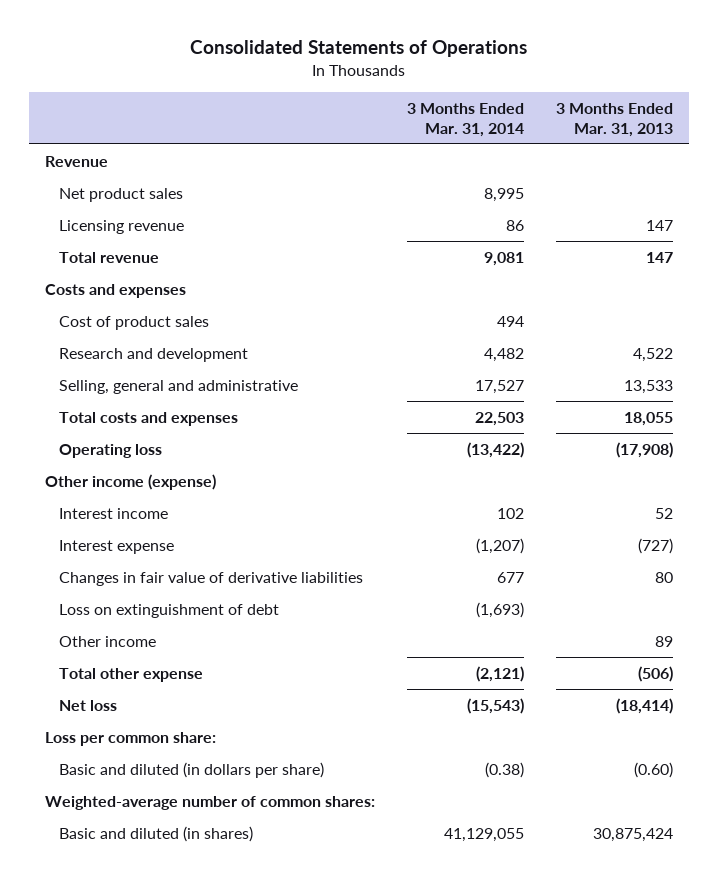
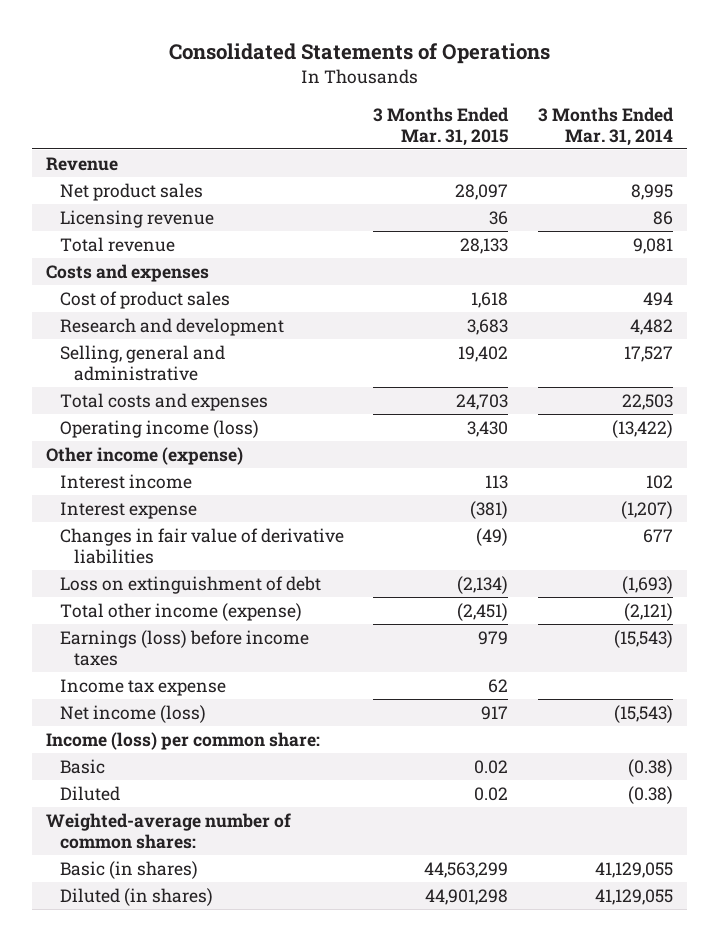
- | 3 Months Ended Mar. 31, 2014 | 3 Months Ended Mar. 31, 2013
+ | 3 Months Ended Mar. 31, 2015 | 3 Months Ended Mar. 31, 2014
- Operating loss | (13,422) | (17,908)
+ Operating income (loss) | 3,430 | (13,422)
- Other income | | 89
- Total other expense | (2,121) | (506)
- Net loss | (15,543) | (18,414)
- Loss per common share:
- Basic and diluted (in dollars per share) | (0.38) | (0.60)
+ Total other income (expense) | (2,451) | (2,121)
+ Earnings (loss) before income taxes | 979 | (15,543)
+ Income tax expense | 62 |
+ Net income (loss) | 917 | (15,543)
+ Income (loss) per common share:
+ Basic | 0.02 | (0.38)
+ Diluted | 0.02 | (0.38)
- Basic and diluted (in shares) | 41,129,055 | 30,875,424
+ Basic (in shares) | 44,563,299 | 41,129,055
+ Diluted (in shares) | 44,901,298 | 41,129,055

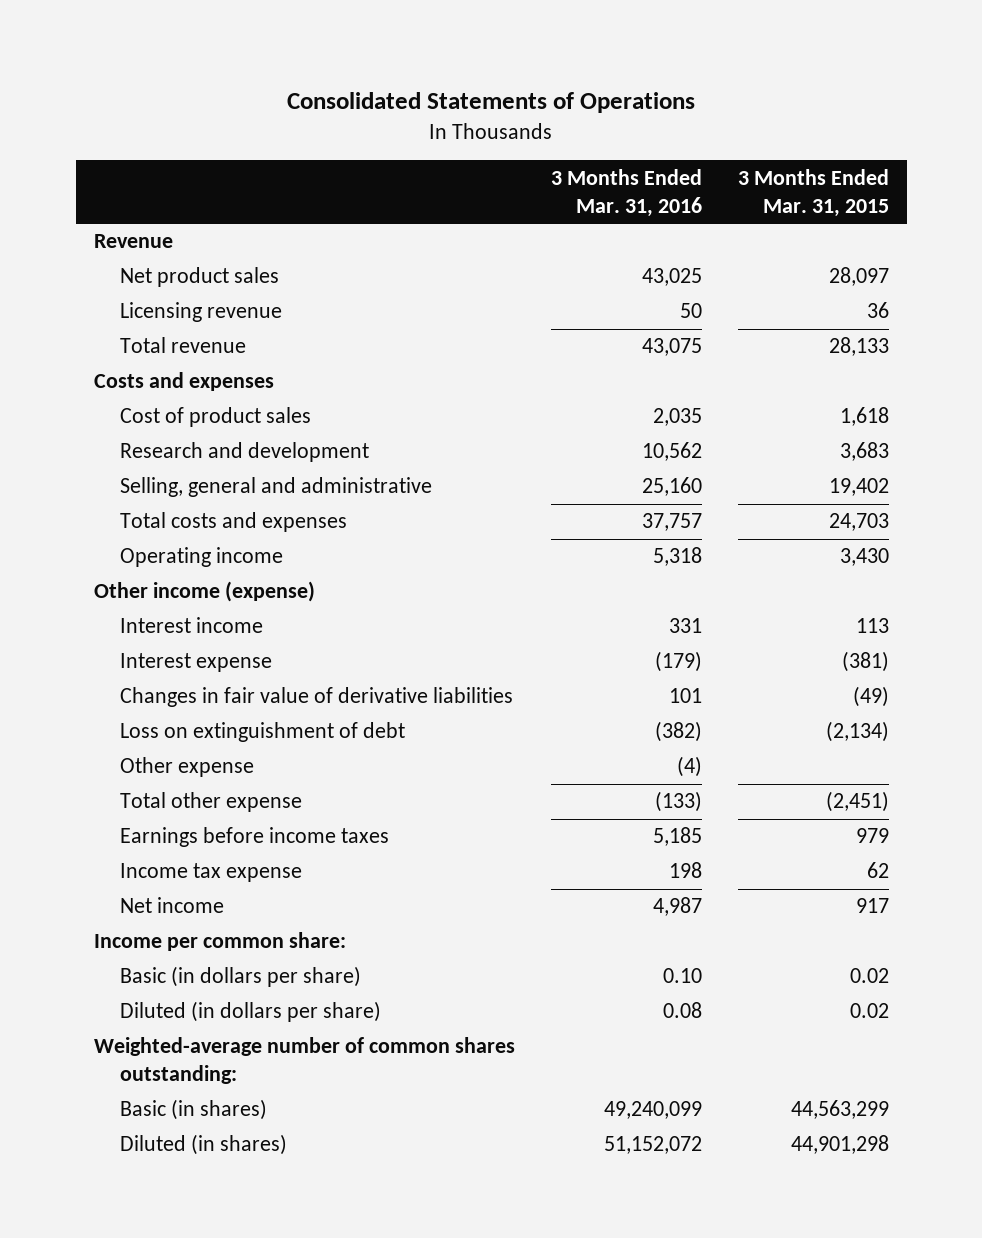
- | 3 Months Ended Mar. 31, 2015 | 3 Months Ended Mar. 31, 2014
+ | 3 Months Ended Mar. 31, 2016 | 3 Months Ended Mar. 31, 2015
- Operating income (loss) | 3,430 | (13,422)
+ Operating income | 5,318 | 3,430
- Total other income (expense) | (2,451) | (2,121)
- Earnings (loss) before income taxes | 979 | (15,543)
+ Other expense | (4) |
+ Total other expense | (133) | (2,451)
+ Earnings before income taxes | 5,185 | 979
- Net income (loss) | 917 | (15,543)
- Income (loss) per common share:
- Basic | 0.02 | (0.38)
- Diluted | 0.02 | (0.38)
- Weighted-average number of common shares:
+ Net income | 4,987 | 917
+ Income per common share:
+ Basic (in dollars per share) | 0.10 | 0.02
+ Diluted (in dollars per share) | 0.08 | 0.02
+ Weighted-average number of common shares outstanding:

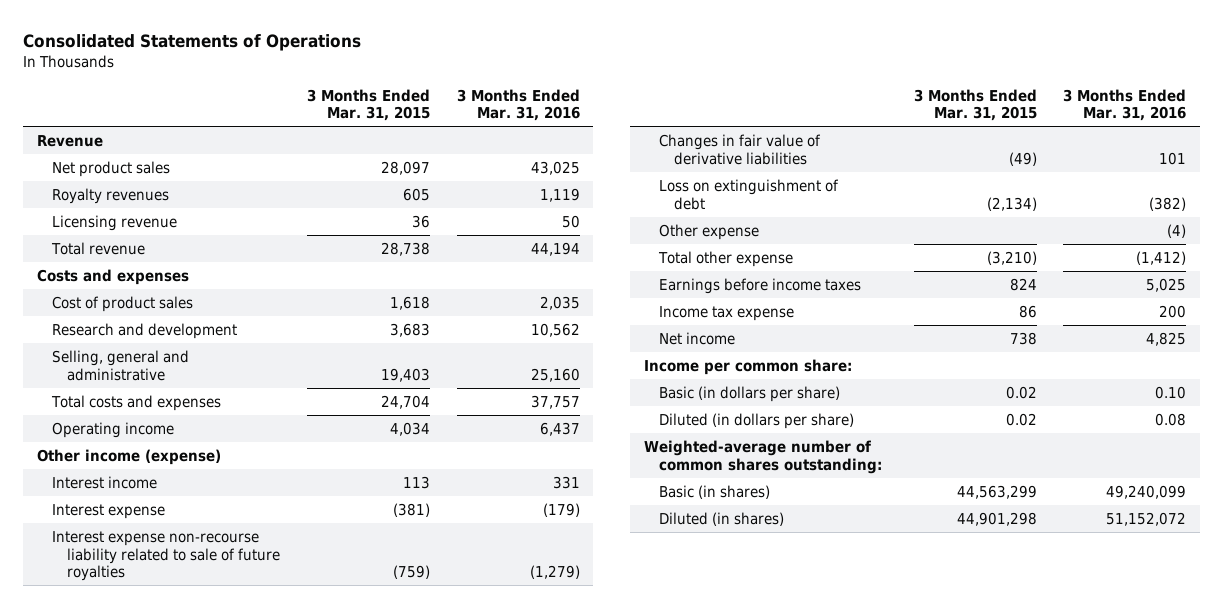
- | 3 Months Ended Mar. 31, 2016 | 3 Months Ended Mar. 31, 2015
+ | 3 Months Ended Mar. 31, 2015 | 3 Months Ended Mar. 31, 2016
+ Royalty revenues | 605 | 1,119
- Total revenue | 43,075 | 28,133
+ Total revenue | 28,738 | 44,194
- Selling, general and administrative | 25,160 | 19,402
- Total costs and expenses | 37,757 | 24,703
- Operating income | 5,318 | 3,430
+ Selling, general and administrative | 19,403 | 25,160
+ Total costs and expenses | 24,704 | 37,757
+ Operating income | 4,034 | 6,437
+ Interest expense non-recourse liability related to sale of future royalties | (759) | (1,279)
- Total other expense | (133) | (2,451)
- Earnings before income taxes | 5,185 | 979
- Income tax expense | 198 | 62
- Net income | 4,987 | 917
+ Total other expense | (3,210) | (1,412)
+ Earnings before income taxes | 824 | 5,025
+ Income tax expense | 86 | 200
+ Net income | 738 | 4,825

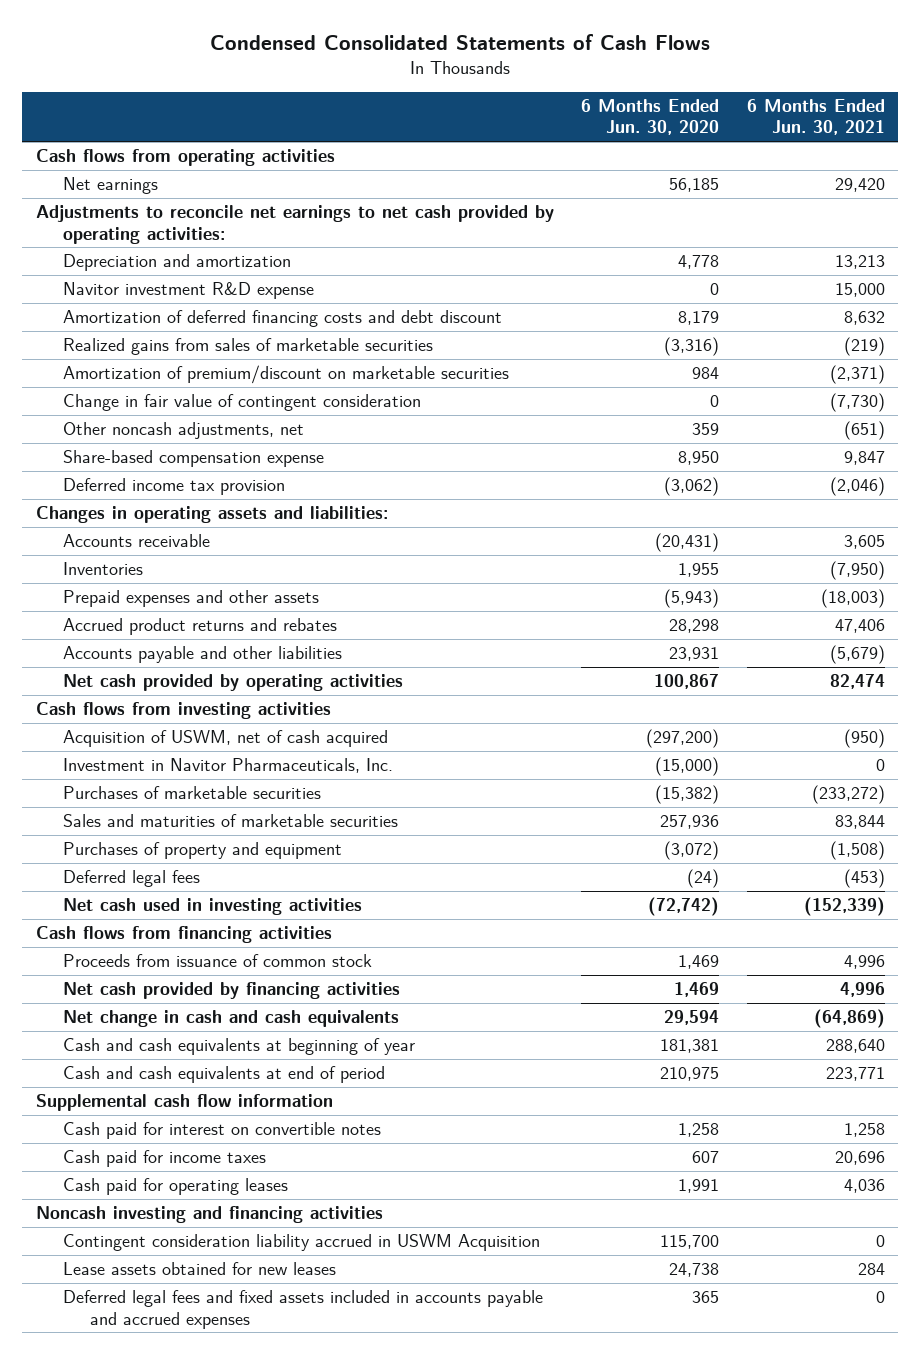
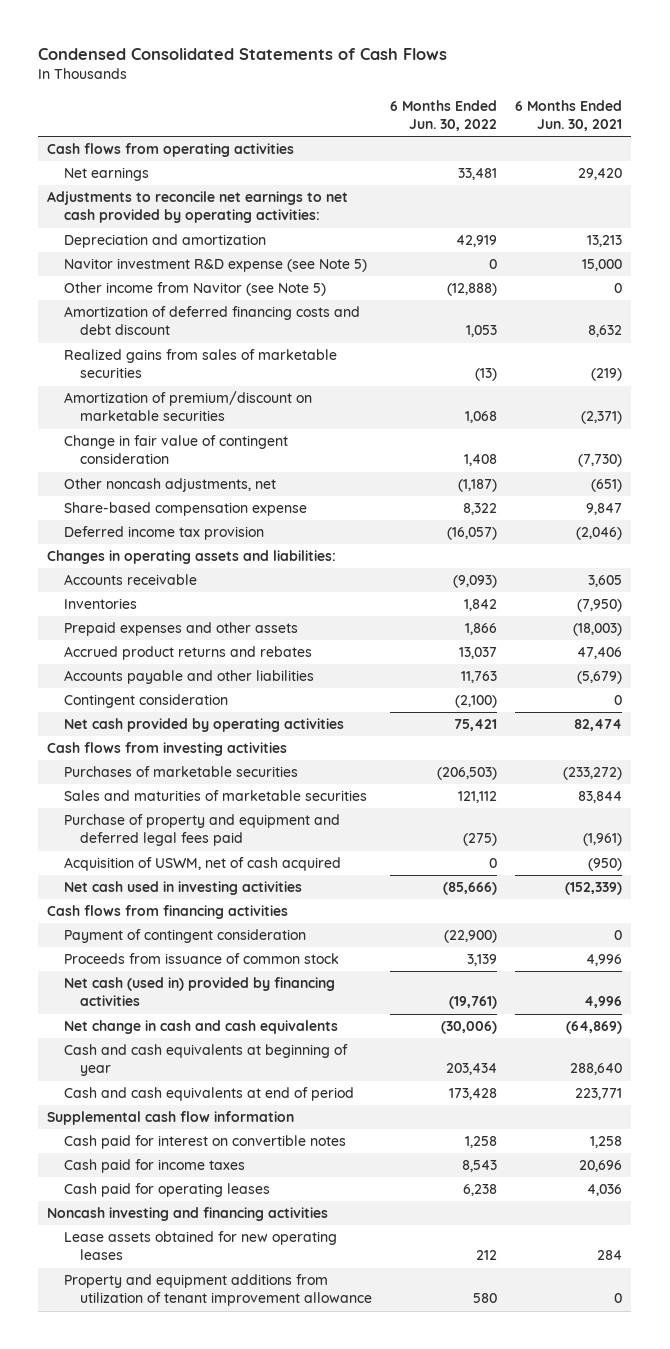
- | 6 Months Ended Jun. 30, 2020 | 6 Months Ended Jun. 30, 2021
+ | 6 Months Ended Jun. 30, 2022 | 6 Months Ended Jun. 30, 2021
- Navitor investment R&D expense | 0 | 15,000
+ Navitor investment R&D expense (see Note 5) | 0 | 15,000
+ Other income from Navitor (see Note 5) | (12,888) | 0
+ Contingent consideration | (2,100) | 0
- Investment in Navitor Pharmaceuticals, Inc. | (15,000) | 0
- Purchases of property and equipment | (3,072) | (1,508)
- Deferred legal fees | (24) | (453)
+ Purchase of property and equipment and deferred legal fees paid | (275) | (1,961)
moved down: Acquisition of USWM, net of cash acquired | 0 | (950)
+ Payment of contingent consideration | (22,900) | 0
- Net cash provided by financing activities | 1,469 | 4,996
+ Net cash (used in) provided by financing activities | (19,761) | 4,996
- Contingent consideration liability accrued in USWM Acquisition | 115,700 | 0
- Lease assets obtained for new leases | 24,738 | 284
- Deferred legal fees and fixed assets included in accounts payable and accrued expenses | 365 | 0
+ Lease assets obtained for new operating leases | 212 | 284
+ Property and equipment additions from utilization of tenant improvement allowance | 580 | 0

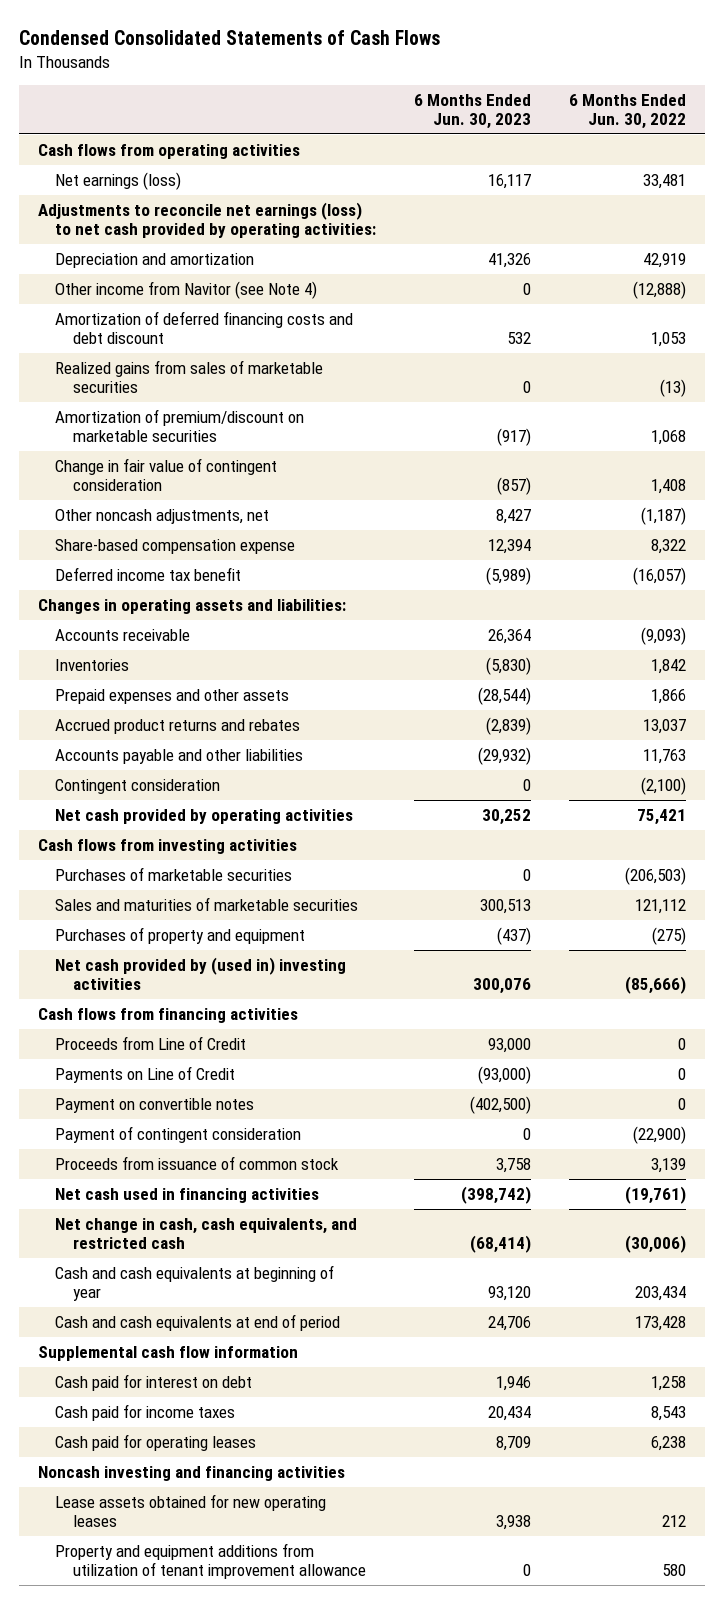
- | 6 Months Ended Jun. 30, 2022 | 6 Months Ended Jun. 30, 2021
+ | 6 Months Ended Jun. 30, 2023 | 6 Months Ended Jun. 30, 2022
- Net earnings | 33,481 | 29,420
- Adjustments to reconcile net earnings to net cash provided by operating activities:
+ Net earnings (loss) | 16,117 | 33,481
+ Adjustments to reconcile net earnings (loss) to net cash provided by operating activities:
- Navitor investment R&D expense (see Note 5) | 0 | 15,000
- Other income from Navitor (see Note 5) | (12,888) | 0
+ Other income from Navitor (see Note 4) | 0 | (12,888)
- Deferred income tax provision | (16,057) | (2,046)
+ Deferred income tax benefit | (5,989) | (16,057)
- Purchase of property and equipment and deferred legal fees paid | (275) | (1,961)
- Acquisition of USWM, net of cash acquired | 0 | (950)
- Net cash used in investing activities | (85,666) | (152,339)
+ Purchases of property and equipment | (437) | (275)
+ Net cash provided by (used in) investing activities | 300,076 | (85,666)
+ Proceeds from Line of Credit | 93,000 | 0
+ Payments on Line of Credit | (93,000) | 0
+ Payment on convertible notes | (402,500) | 0
- Net cash (used in) provided by financing activities | (19,761) | 4,996
- Net change in cash and cash equivalents | (30,006) | (64,869)
+ Net cash used in financing activities | (398,742) | (19,761)
+ Net change in cash, cash equivalents, and restricted cash | (68,414) | (30,006)
- Cash paid for interest on convertible notes | 1,258 | 1,258
+ Cash paid for interest on debt | 1,946 | 1,258

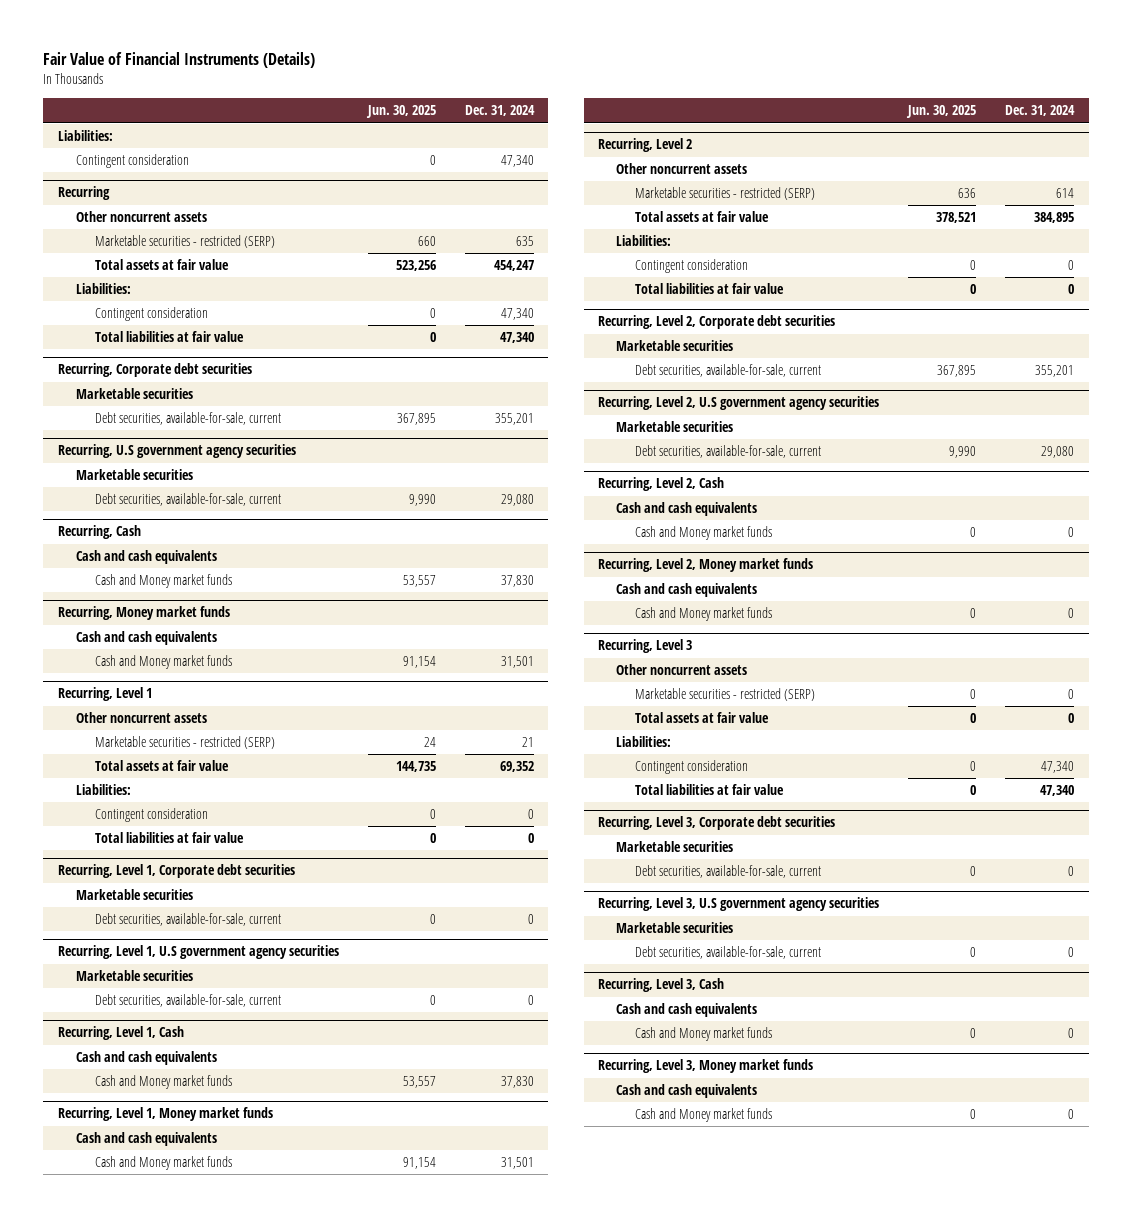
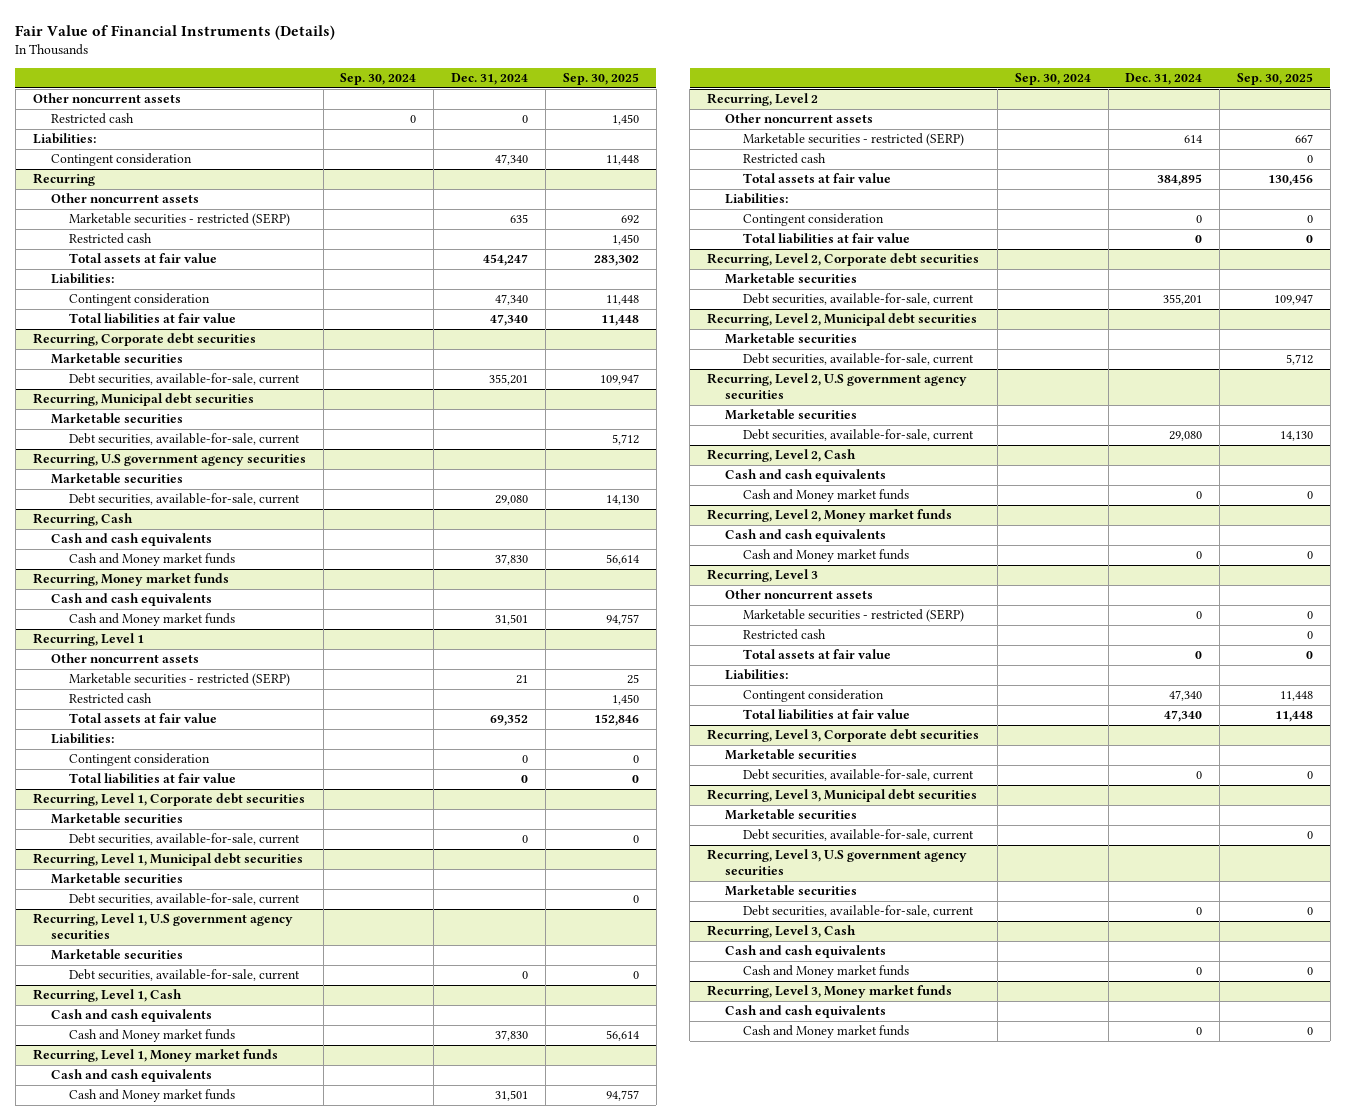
- | Jun. 30, 2025 | Dec. 31, 2024
+ | Sep. 30, 2024 | Dec. 31, 2024 | Sep. 30, 2025
+ Other noncurrent assets
+ Restricted cash | 0 | 0 | 1,450
@ Recurring
+ Restricted cash | | | 1,450
+ Recurring, Municipal debt securities
+ Marketable securities
+ Debt securities, available-for-sale, current | | | 5,712
@ Recurring, Level 1
+ Restricted cash | | | 1,450
+ Recurring, Level 1, Municipal debt securities
+ Marketable securities
+ Debt securities, available-for-sale, current | | | 0
@ Recurring, Level 2
+ Restricted cash | | | 0
+ Recurring, Level 2, Municipal debt securities
+ Marketable securities
+ Debt securities, available-for-sale, current | | | 5,712
@ Recurring, Level 3
+ Restricted cash | | | 0
+ Recurring, Level 3, Municipal debt securities
+ Marketable securities
+ Debt securities, available-for-sale, current | | | 0

